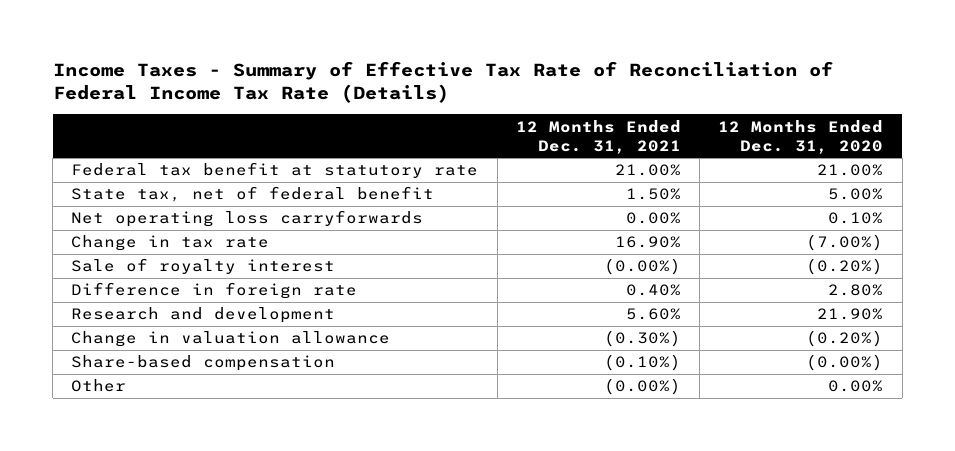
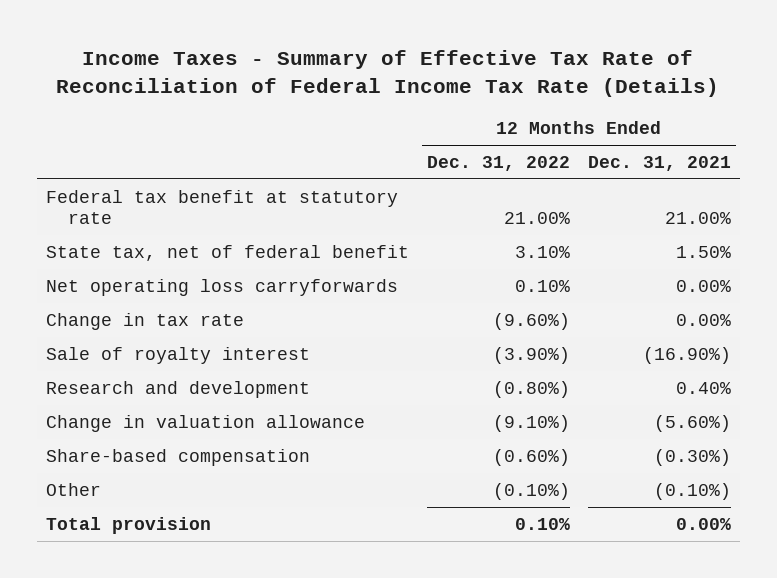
- | 12 Months Ended Dec. 31, 2021 | 12 Months Ended Dec. 31, 2020
+ | 12 Months Ended Dec. 31, 2022 | 12 Months Ended Dec. 31, 2021
- Change in tax rate | 16.90% | (7.00%)
- Sale of royalty interest | (0.00%) | (0.20%)
- Difference in foreign rate | 0.40% | 2.80%
- Research and development | 5.60% | 21.90%
- Change in valuation allowance | (0.30%) | (0.20%)
- Share-based compensation | (0.10%) | (0.00%)
- Other | (0.00%) | 0.00%
+ Change in tax rate | (9.60%) | 0.00%
+ Sale of royalty interest | (3.90%) | (16.90%)
+ Research and development | (0.80%) | 0.40%
+ Change in valuation allowance | (9.10%) | (5.60%)
+ Share-based compensation | (0.60%) | (0.30%)
+ Other | (0.10%) | (0.10%)
+ Total provision | 0.10% | 0.00%

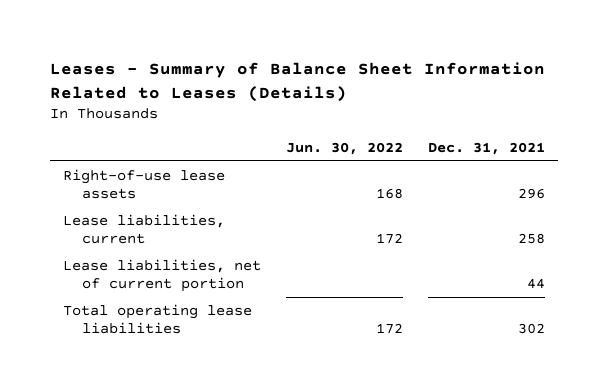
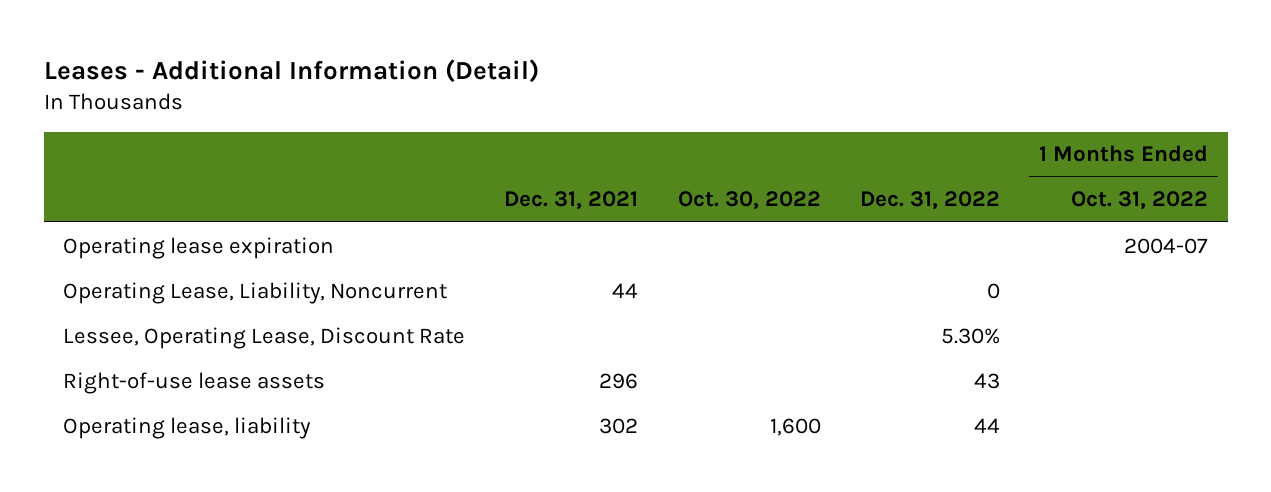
- Leases - Summary of Balance Sheet Information Related to Leases (Details)
+ Leases - Additional Information (Detail)
- | Jun. 30, 2022 | Dec. 31, 2021
+ | Dec. 31, 2021 | Oct. 30, 2022 | Dec. 31, 2022 | 1 Months Ended Oct. 31, 2022
+ Operating lease expiration | | | | 2004-07
+ Operating Lease, Liability, Noncurrent | 44 | | 0 |
+ Lessee, Operating Lease, Discount Rate | | | 5.30% |
- Lease liabilities, current | 172 | 258
- Lease liabilities, net of current portion | | 44
- Total operating lease liabilities | 172 | 302
+ Operating lease, liability | 302 | 1,600 | 44 |

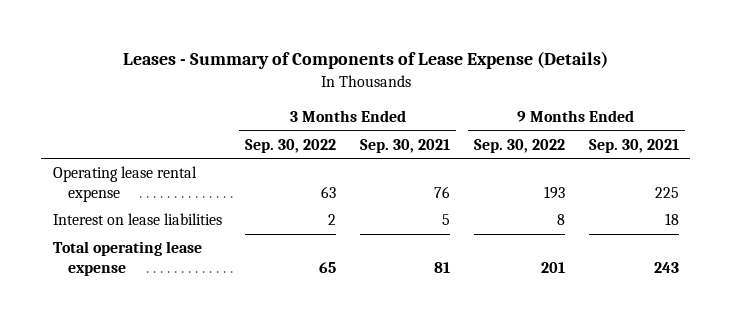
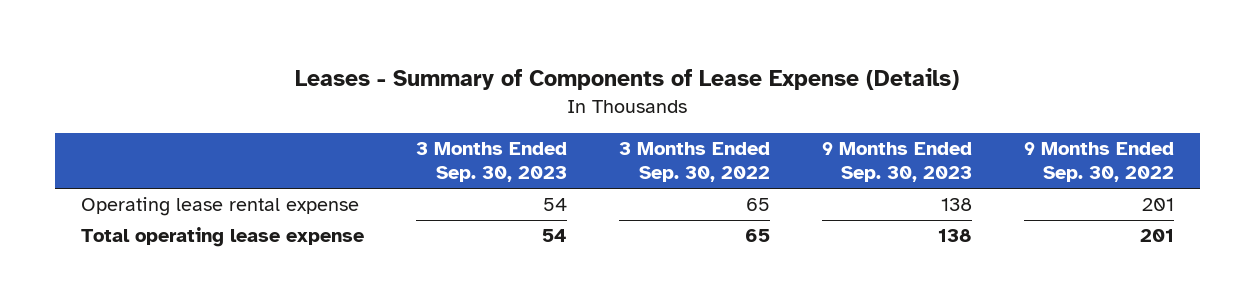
- | 3 Months Ended Sep. 30, 2022 | 3 Months Ended Sep. 30, 2021 | 9 Months Ended Sep. 30, 2022 | 9 Months Ended Sep. 30, 2021
+ | 3 Months Ended Sep. 30, 2023 | 3 Months Ended Sep. 30, 2022 | 9 Months Ended Sep. 30, 2023 | 9 Months Ended Sep. 30, 2022
- Operating lease rental expense | 63 | 76 | 193 | 225
- Interest on lease liabilities | 2 | 5 | 8 | 18
+ Operating lease rental expense | 54 | 65 | 138 | 201

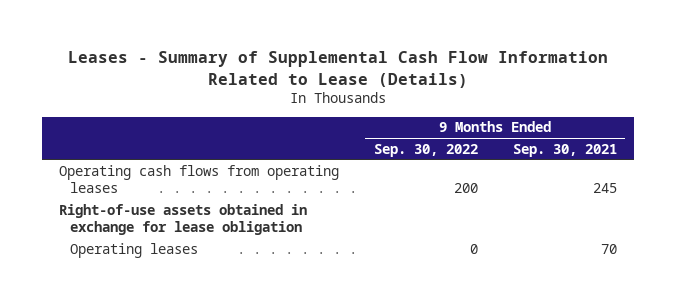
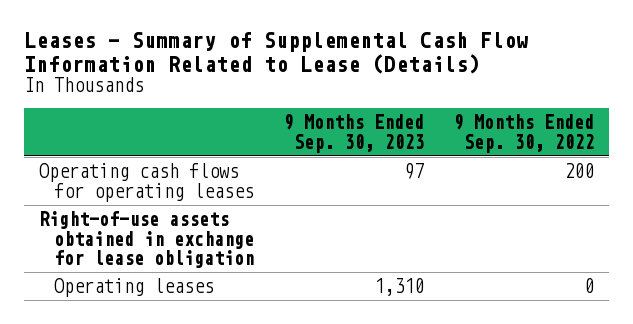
- | 9 Months Ended Sep. 30, 2022 | 9 Months Ended Sep. 30, 2021
+ | 9 Months Ended Sep. 30, 2023 | 9 Months Ended Sep. 30, 2022
- Operating cash flows from operating leases | 200 | 245
+ Operating cash flows for operating leases | 97 | 200

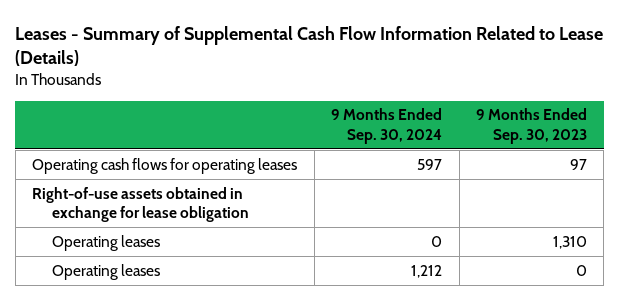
- | 9 Months Ended Sep. 30, 2023 | 9 Months Ended Sep. 30, 2022
+ | 9 Months Ended Sep. 30, 2024 | 9 Months Ended Sep. 30, 2023
+ Operating leases | 1,212 | 0

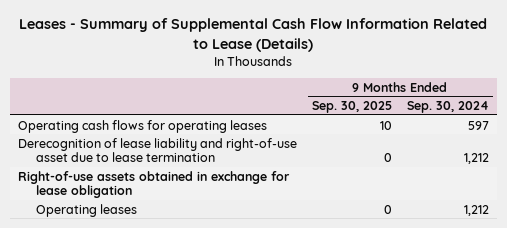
- | 9 Months Ended Sep. 30, 2024 | 9 Months Ended Sep. 30, 2023
+ | 9 Months Ended Sep. 30, 2025 | 9 Months Ended Sep. 30, 2024
+ Derecognition of lease liability and right-of-use asset due to lease termination | 0 | 1,212
- Operating leases | 0 | 1,310

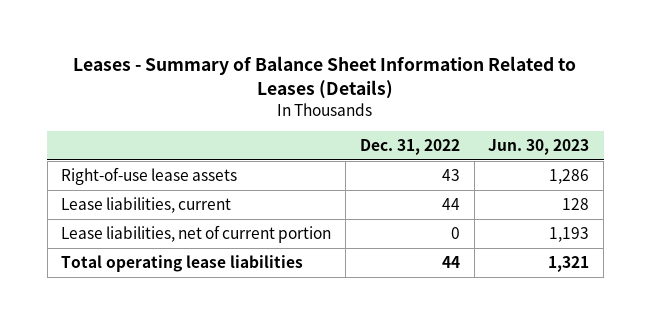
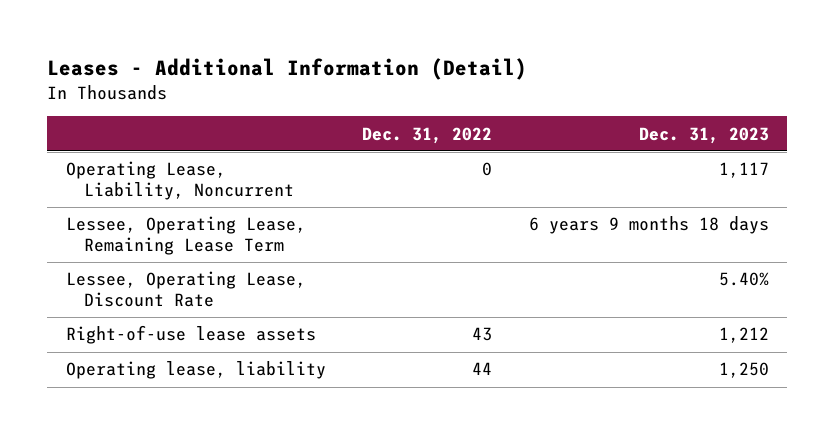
- Leases - Summary of Balance Sheet Information Related to Leases (Details)
+ Leases - Additional Information (Detail)
- | Dec. 31, 2022 | Jun. 30, 2023
+ | Dec. 31, 2022 | Dec. 31, 2023
+ Operating Lease, Liability, Noncurrent | 0 | 1,117
+ Lessee, Operating Lease, Remaining Lease Term | | 6 years 9 months 18 days
+ Lessee, Operating Lease, Discount Rate | | 5.40%
- Lease liabilities, current | 44 | 128
- Lease liabilities, net of current portion | 0 | 1,193
- Total operating lease liabilities | 44 | 1,321
+ Operating lease, liability | 44 | 1,250

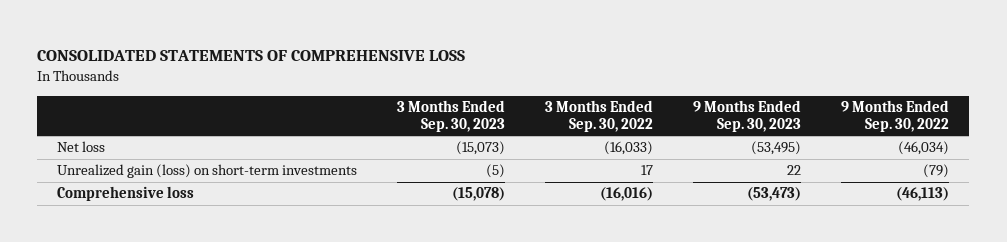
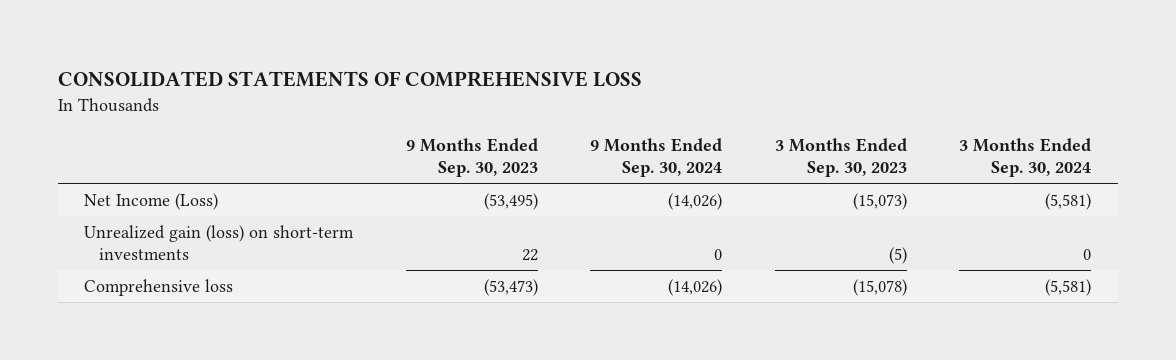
- | 3 Months Ended Sep. 30, 2023 | 3 Months Ended Sep. 30, 2022 | 9 Months Ended Sep. 30, 2023 | 9 Months Ended Sep. 30, 2022
+ | 9 Months Ended Sep. 30, 2023 | 9 Months Ended Sep. 30, 2024 | 3 Months Ended Sep. 30, 2023 | 3 Months Ended Sep. 30, 2024
- Net loss | (15,073) | (16,033) | (53,495) | (46,034)
+ Net Income (Loss) | (53,495) | (14,026) | (15,073) | (5,581)

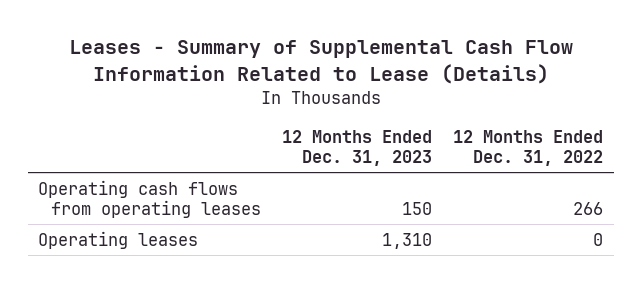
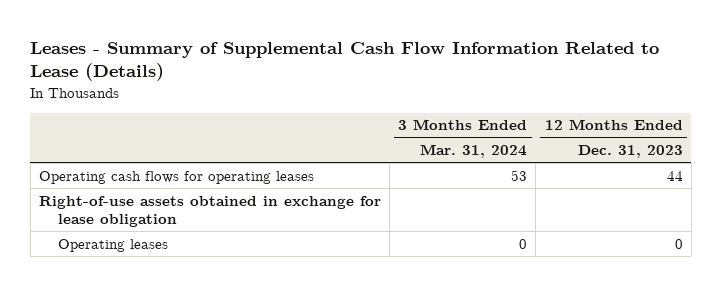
- | 12 Months Ended Dec. 31, 2023 | 12 Months Ended Dec. 31, 2022
+ | 3 Months Ended Mar. 31, 2024 | 12 Months Ended Dec. 31, 2023
- Operating cash flows from operating leases | 150 | 266
- Operating leases | 1,310 | 0
+ Operating cash flows for operating leases | 53 | 44
+ Right-of-use assets obtained in exchange for lease obligation
+ Operating leases | 0 | 0

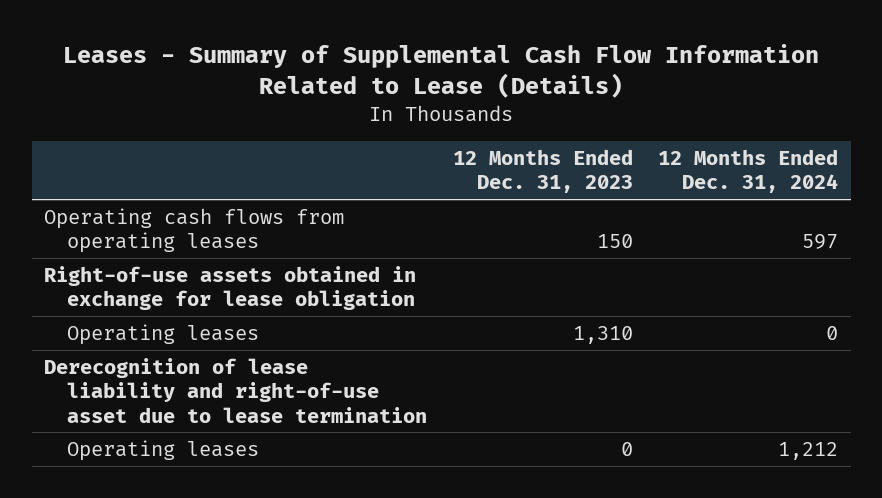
- | 3 Months Ended Mar. 31, 2024 | 12 Months Ended Dec. 31, 2023
+ | 12 Months Ended Dec. 31, 2023 | 12 Months Ended Dec. 31, 2024
- Operating cash flows for operating leases | 53 | 44
+ Operating cash flows from operating leases | 150 | 597
+ Operating leases | 1,310 | 0
+ Derecognition of lease liability and right-of-use asset due to lease termination

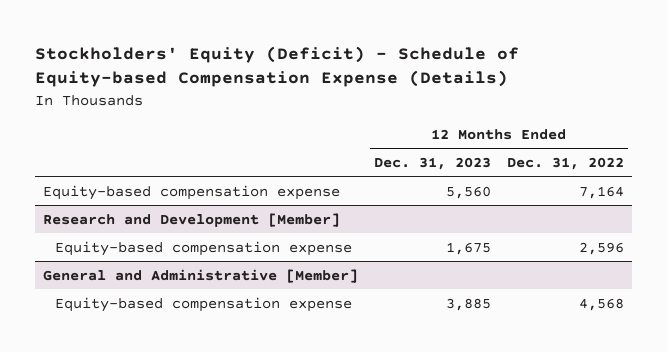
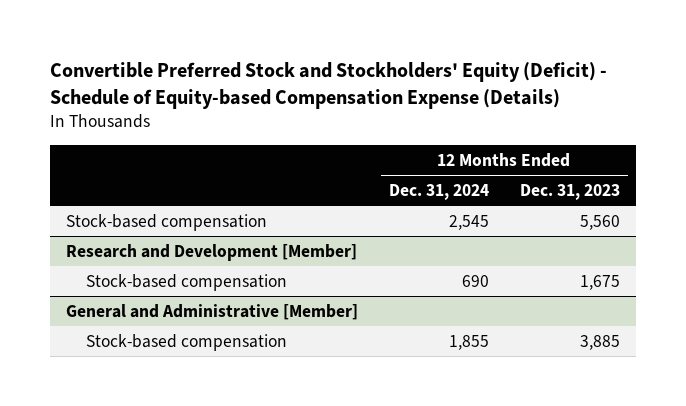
- Stockholders' Equity (Deficit) - Schedule of Equity-based Compensation Expense (Details)
+ Convertible Preferred Stock and Stockholders' Equity (Deficit) - Schedule of Equity-based Compensation Expense (Details)
- | 12 Months Ended Dec. 31, 2023 | 12 Months Ended Dec. 31, 2022
+ | 12 Months Ended Dec. 31, 2024 | 12 Months Ended Dec. 31, 2023
- Equity-based compensation expense | 5,560 | 7,164
+ Stock-based compensation | 2,545 | 5,560
@ Research and Development [Member]
- Equity-based compensation expense | 1,675 | 2,596
+ Stock-based compensation | 690 | 1,675
@ General and Administrative [Member]
- Equity-based compensation expense | 3,885 | 4,568
+ Stock-based compensation | 1,855 | 3,885

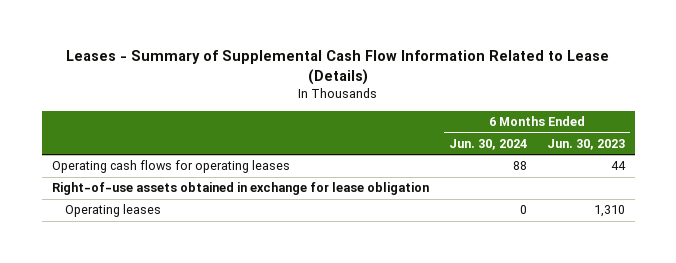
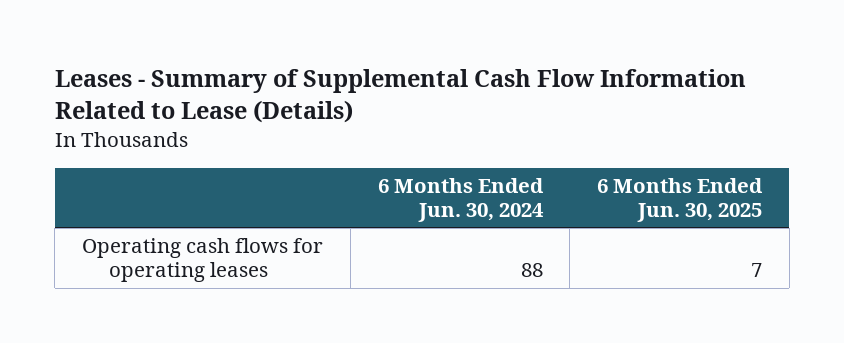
- | 6 Months Ended Jun. 30, 2024 | 6 Months Ended Jun. 30, 2023
+ | 6 Months Ended Jun. 30, 2024 | 6 Months Ended Jun. 30, 2025
- Right-of-use assets obtained in exchange for lease obligation
- Operating leases | 0 | 1,310

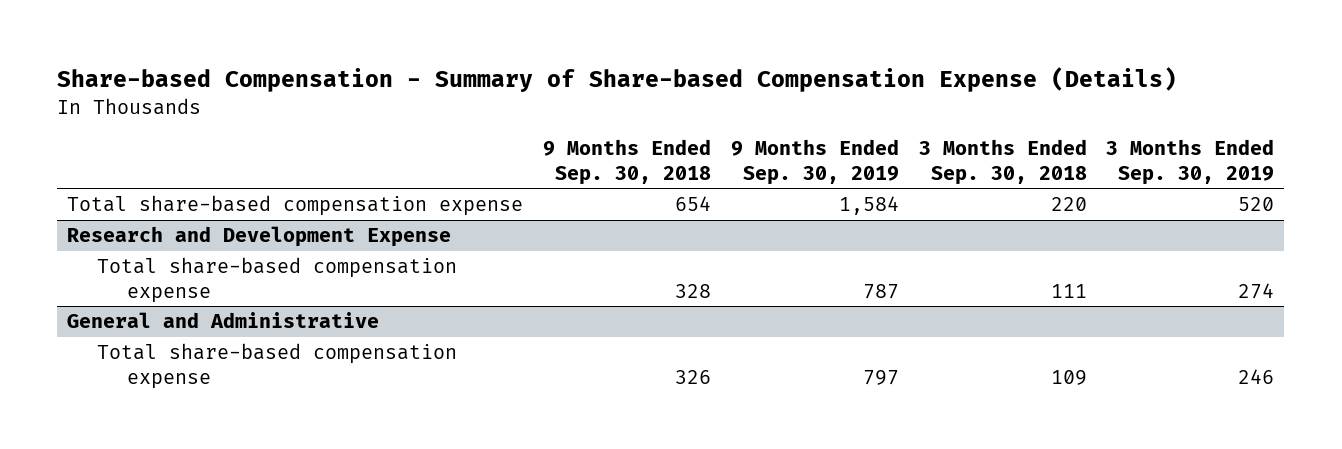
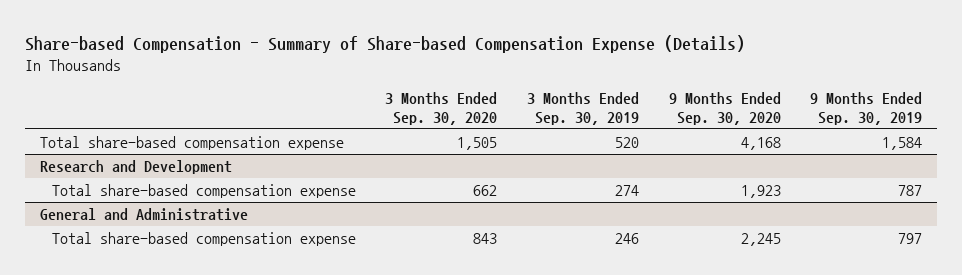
- | 9 Months Ended Sep. 30, 2018 | 9 Months Ended Sep. 30, 2019 | 3 Months Ended Sep. 30, 2018 | 3 Months Ended Sep. 30, 2019
+ | 3 Months Ended Sep. 30, 2020 | 3 Months Ended Sep. 30, 2019 | 9 Months Ended Sep. 30, 2020 | 9 Months Ended Sep. 30, 2019
- Research and Development Expense
+ Research and Development

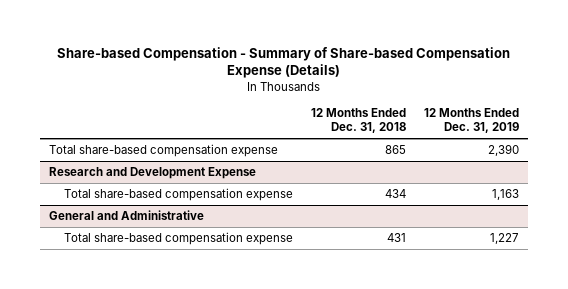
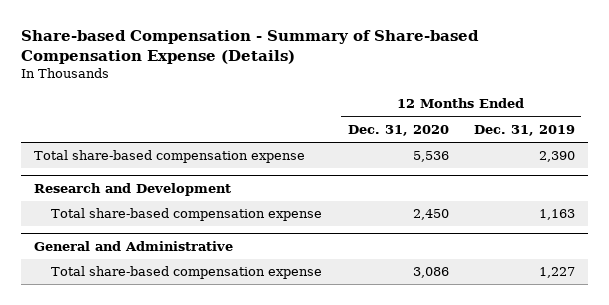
- | 12 Months Ended Dec. 31, 2018 | 12 Months Ended Dec. 31, 2019
+ | 12 Months Ended Dec. 31, 2020 | 12 Months Ended Dec. 31, 2019
- Research and Development Expense
+ Research and Development

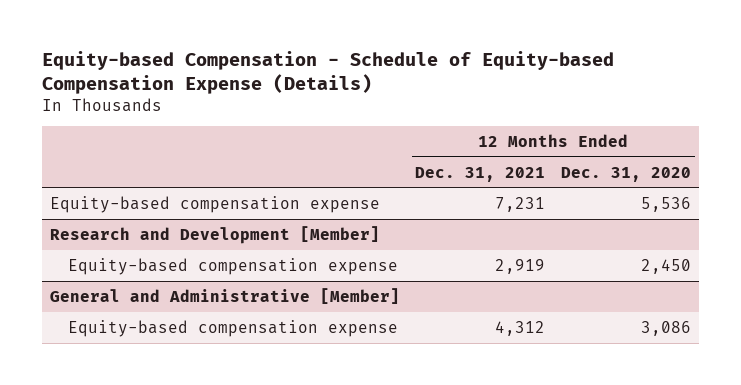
- Share-based Compensation - Summary of Share-based Compensation Expense (Details)
+ Equity-based Compensation - Schedule of Equity-based Compensation Expense (Details)
- | 12 Months Ended Dec. 31, 2020 | 12 Months Ended Dec. 31, 2019
+ | 12 Months Ended Dec. 31, 2021 | 12 Months Ended Dec. 31, 2020
- Total share-based compensation expense | 5,536 | 2,390
- Research and Development
- Total share-based compensation expense | 2,450 | 1,163
- General and Administrative
- Total share-based compensation expense | 3,086 | 1,227
+ Equity-based compensation expense | 7,231 | 5,536
+ Research and Development [Member]
+ Equity-based compensation expense | 2,919 | 2,450
+ General and Administrative [Member]
+ Equity-based compensation expense | 4,312 | 3,086

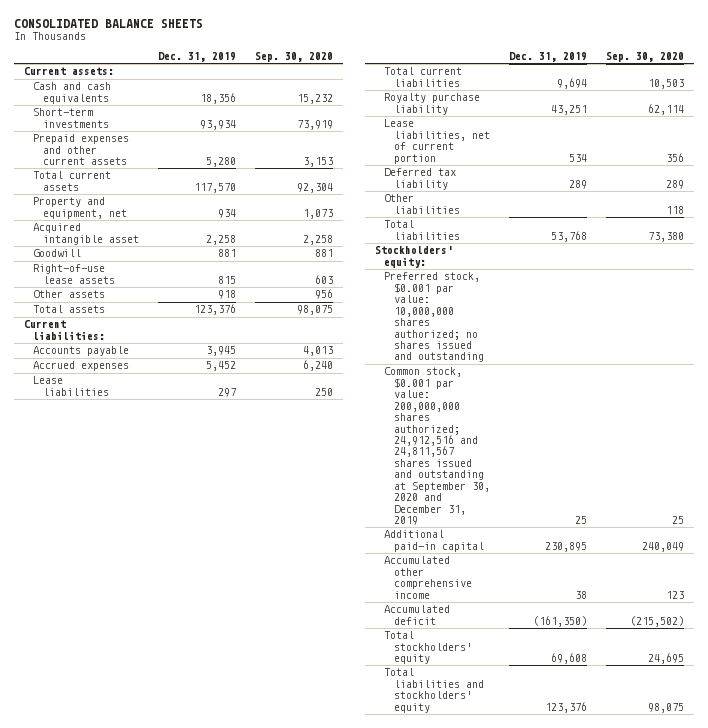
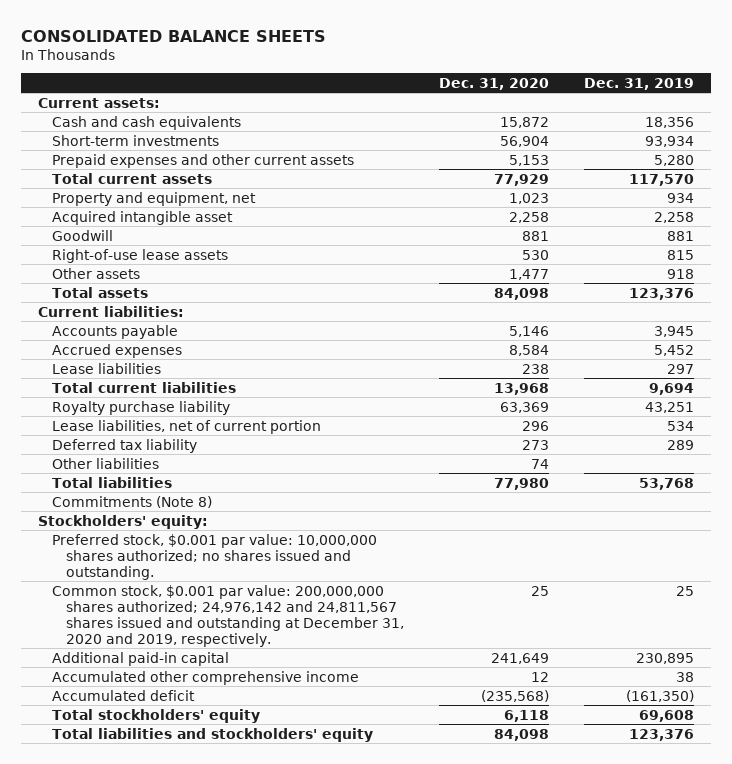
- | Dec. 31, 2019 | Sep. 30, 2020
+ | Dec. 31, 2020 | Dec. 31, 2019
+ Commitments (Note 8)
- Preferred stock, $0.001 par value: 10,000,000 shares authorized; no shares issued and outstanding
- Common stock, $0.001 par value: 200,000,000 shares authorized; 24,912,516 and 24,811,567 shares issued and outstanding at September 30, 2020 and December 31, 2019 | 25 | 25
+ Preferred stock, $0.001 par value: 10,000,000 shares authorized; no shares issued and outstanding.
+ Common stock, $0.001 par value: 200,000,000 shares authorized; 24,976,142 and 24,811,567 shares issued and outstanding at December 31, 2020 and 2019, respectively. | 25 | 25

